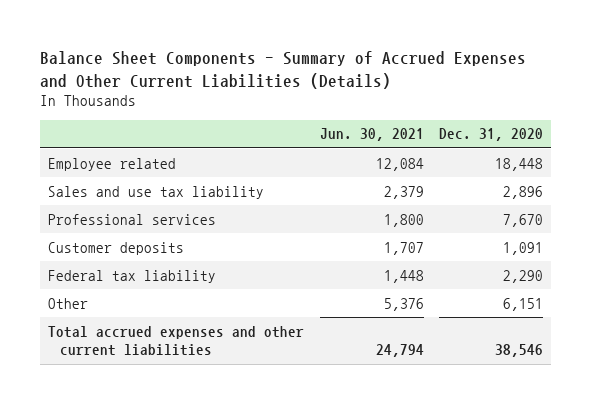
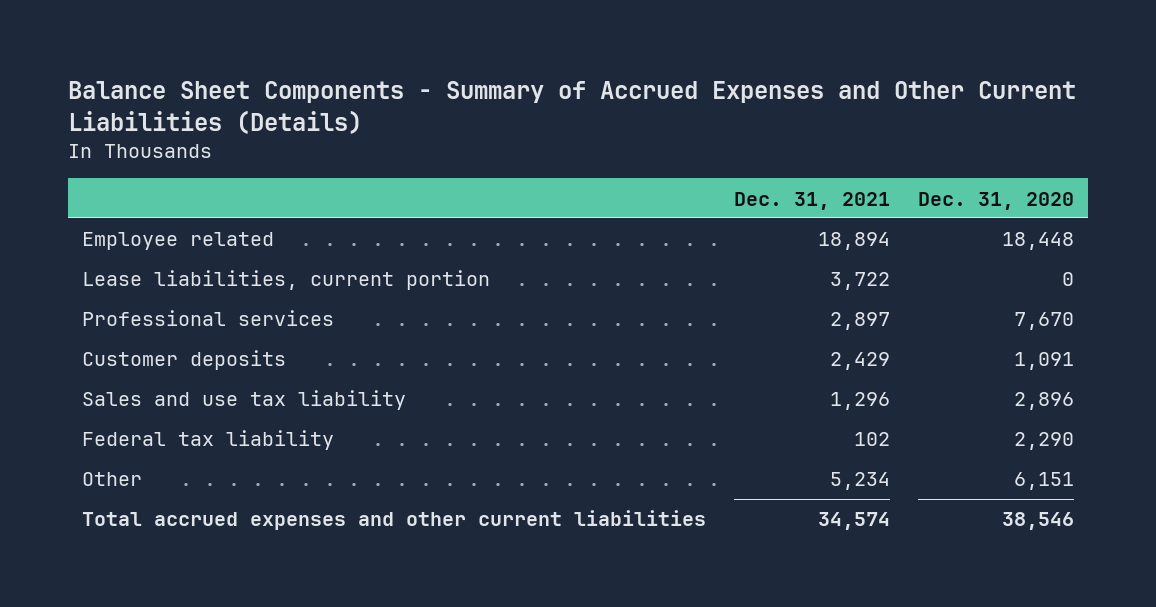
- | Jun. 30, 2021 | Dec. 31, 2020
+ | Dec. 31, 2021 | Dec. 31, 2020
+ Lease liabilities, current portion | 3,722 | 0
moved down: Sales and use tax liability | 1,296 | 2,896

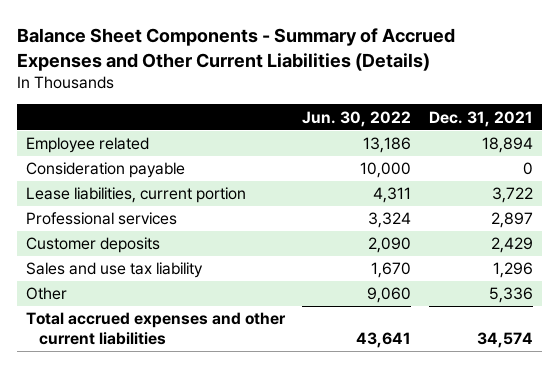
- | Dec. 31, 2021 | Dec. 31, 2020
+ | Jun. 30, 2022 | Dec. 31, 2021
+ Consideration payable | 10,000 | 0
- Federal tax liability | 102 | 2,290
- Other | 5,234 | 6,151
+ Other | 9,060 | 5,336

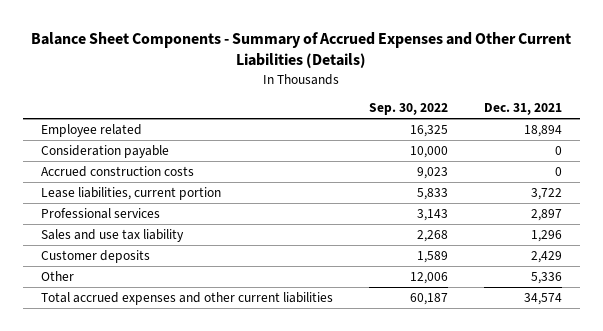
- | Jun. 30, 2022 | Dec. 31, 2021
+ | Sep. 30, 2022 | Dec. 31, 2021
+ Accrued construction costs | 9,023 | 0
moved down: Customer deposits | 1,589 | 2,429

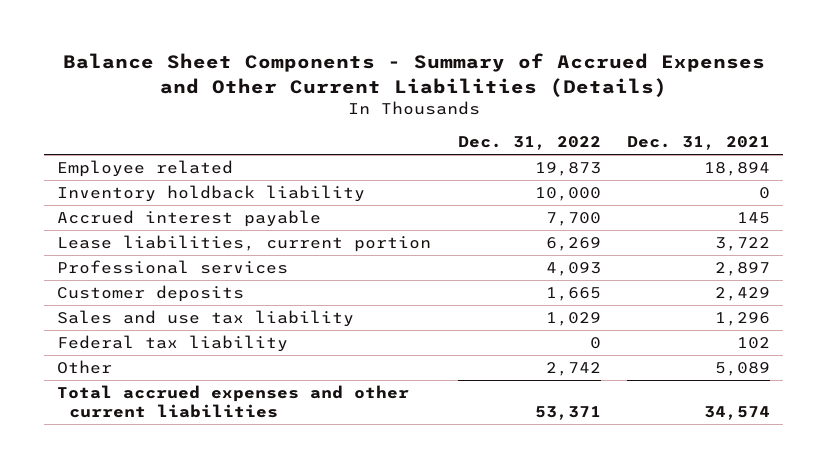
- | Sep. 30, 2022 | Dec. 31, 2021
+ | Dec. 31, 2022 | Dec. 31, 2021
- Consideration payable | 10,000 | 0
- Accrued construction costs | 9,023 | 0
+ Inventory holdback liability | 10,000 | 0
+ Accrued interest payable | 7,700 | 145
- Other | 12,006 | 5,336
moved down: Sales and use tax liability | 1,029 | 1,296
+ Federal tax liability | 0 | 102
+ Other | 2,742 | 5,089

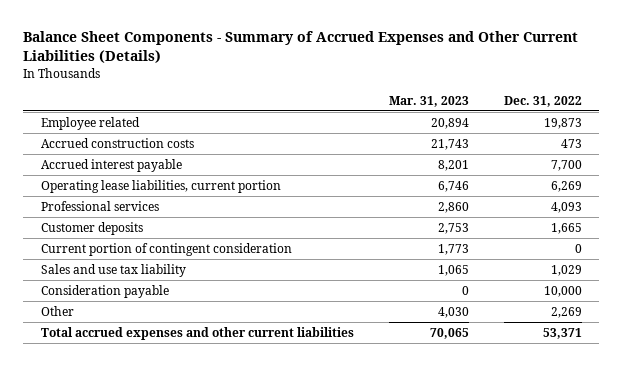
- | Dec. 31, 2022 | Dec. 31, 2021
+ | Mar. 31, 2023 | Dec. 31, 2022
- Inventory holdback liability | 10,000 | 0
+ Accrued construction costs | 21,743 | 473
- Lease liabilities, current portion | 6,269 | 3,722
+ Operating lease liabilities, current portion | 6,746 | 6,269
+ Current portion of contingent consideration | 1,773 | 0
- Federal tax liability | 0 | 102
- Other | 2,742 | 5,089
+ Consideration payable | 0 | 10,000
+ Other | 4,030 | 2,269

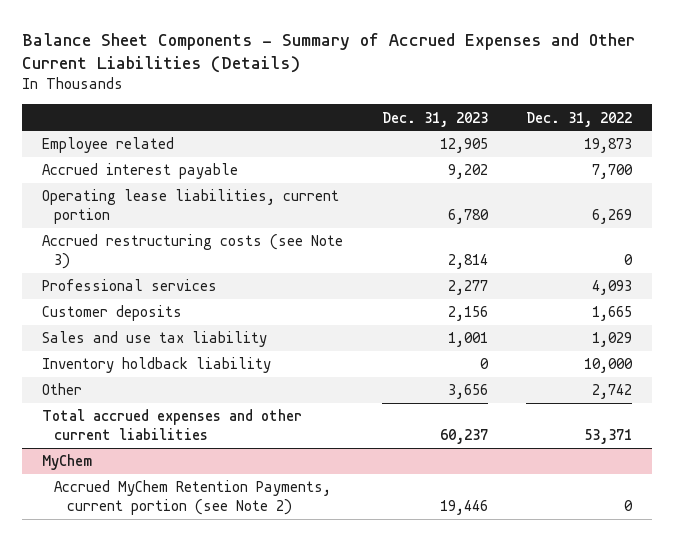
- | Mar. 31, 2023 | Dec. 31, 2022
+ | Dec. 31, 2023 | Dec. 31, 2022
- Accrued construction costs | 21,743 | 473
+ Accrued restructuring costs (see Note 3) | 2,814 | 0
- Current portion of contingent consideration | 1,773 | 0
- Consideration payable | 0 | 10,000
- Other | 4,030 | 2,269
+ Inventory holdback liability | 0 | 10,000
+ Other | 3,656 | 2,742
+ MyChem
+ Accrued MyChem Retention Payments, current portion (see Note 2) | 19,446 | 0

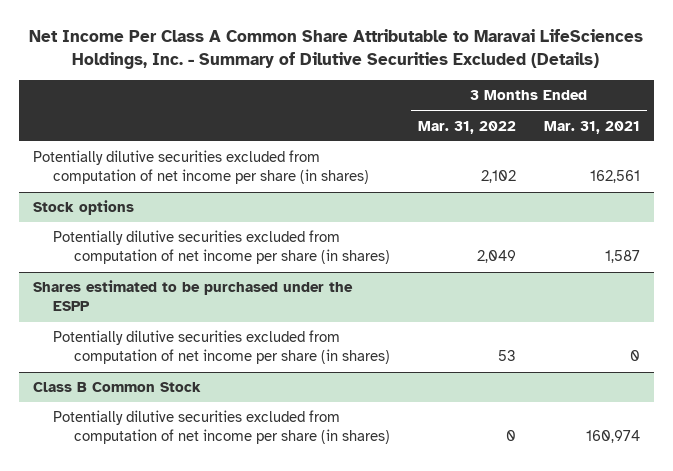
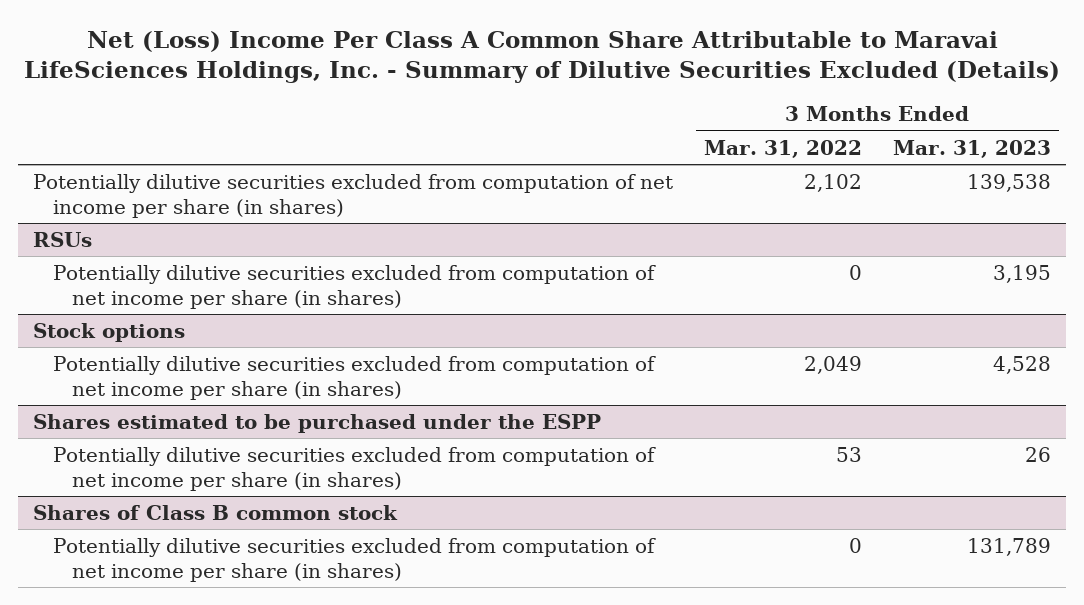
- Net Income Per Class A Common Share Attributable to Maravai LifeSciences Holdings, Inc. - Summary of Dilutive Securities Excluded (Details)
+ Net (Loss) Income Per Class A Common Share Attributable to Maravai LifeSciences Holdings, Inc. - Summary of Dilutive Securities Excluded (Details)
- | 3 Months Ended Mar. 31, 2022 | 3 Months Ended Mar. 31, 2021
+ | 3 Months Ended Mar. 31, 2022 | 3 Months Ended Mar. 31, 2023
+ RSUs
+ Potentially dilutive securities excluded from computation of net income per share (in shares) | 0 | 3,195
- Class B Common Stock
+ Shares of Class B common stock

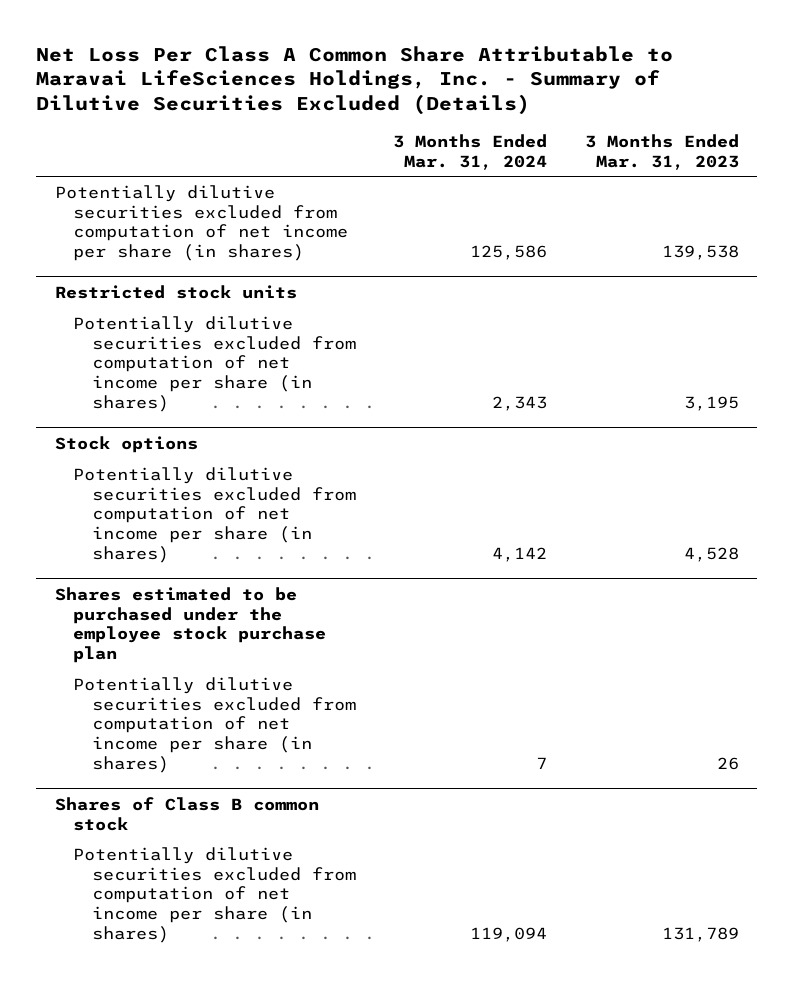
- Net (Loss) Income Per Class A Common Share Attributable to Maravai LifeSciences Holdings, Inc. - Summary of Dilutive Securities Excluded (Details)
+ Net Loss Per Class A Common Share Attributable to Maravai LifeSciences Holdings, Inc. - Summary of Dilutive Securities Excluded (Details)
- | 3 Months Ended Mar. 31, 2022 | 3 Months Ended Mar. 31, 2023
+ | 3 Months Ended Mar. 31, 2024 | 3 Months Ended Mar. 31, 2023
- RSUs
+ Restricted stock units
- Shares estimated to be purchased under the ESPP
+ Shares estimated to be purchased under the employee stock purchase plan

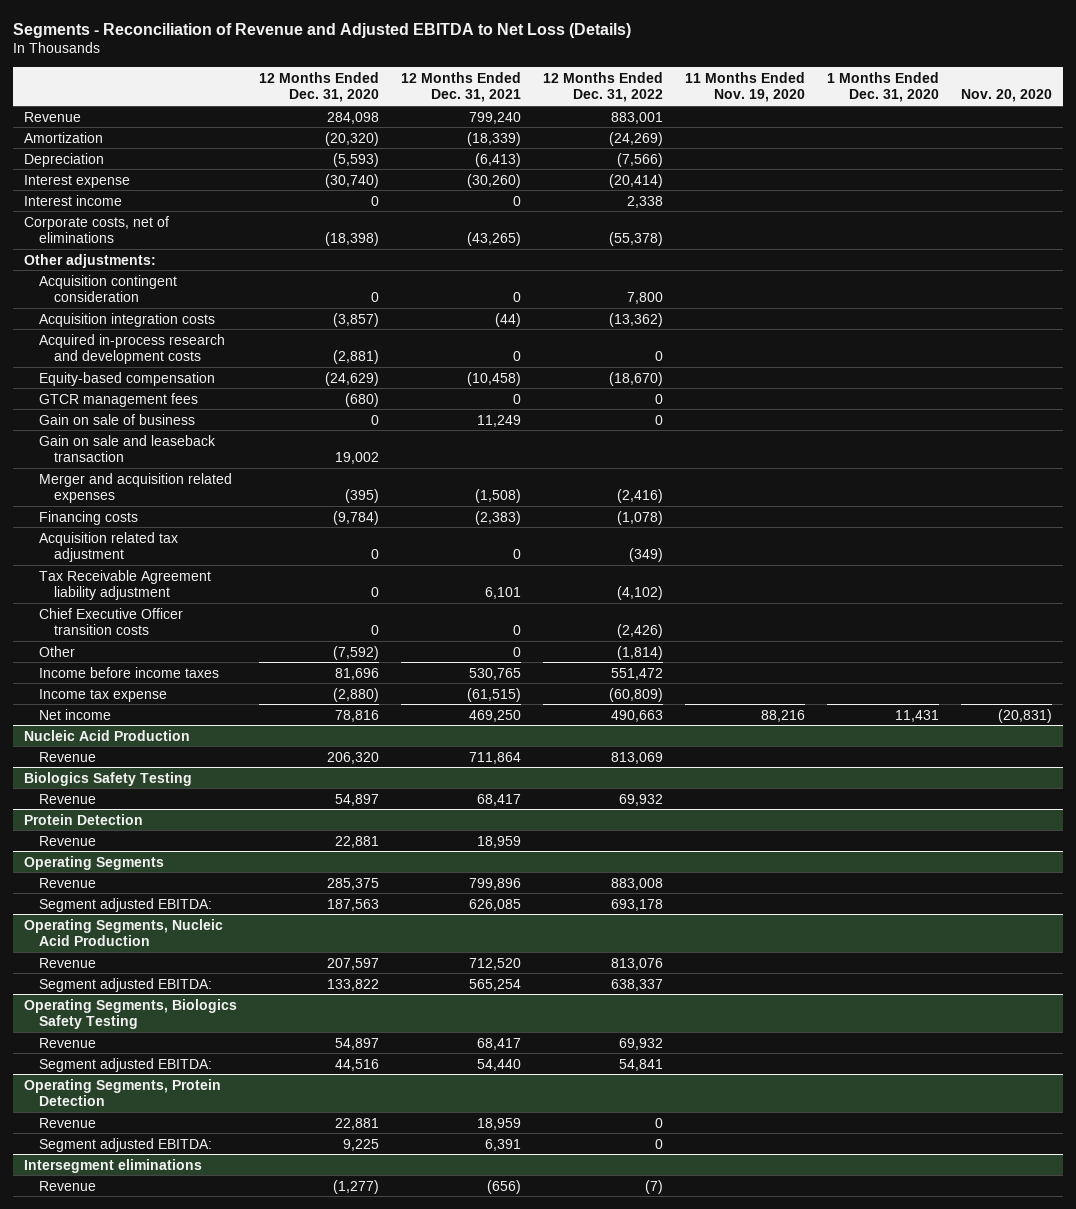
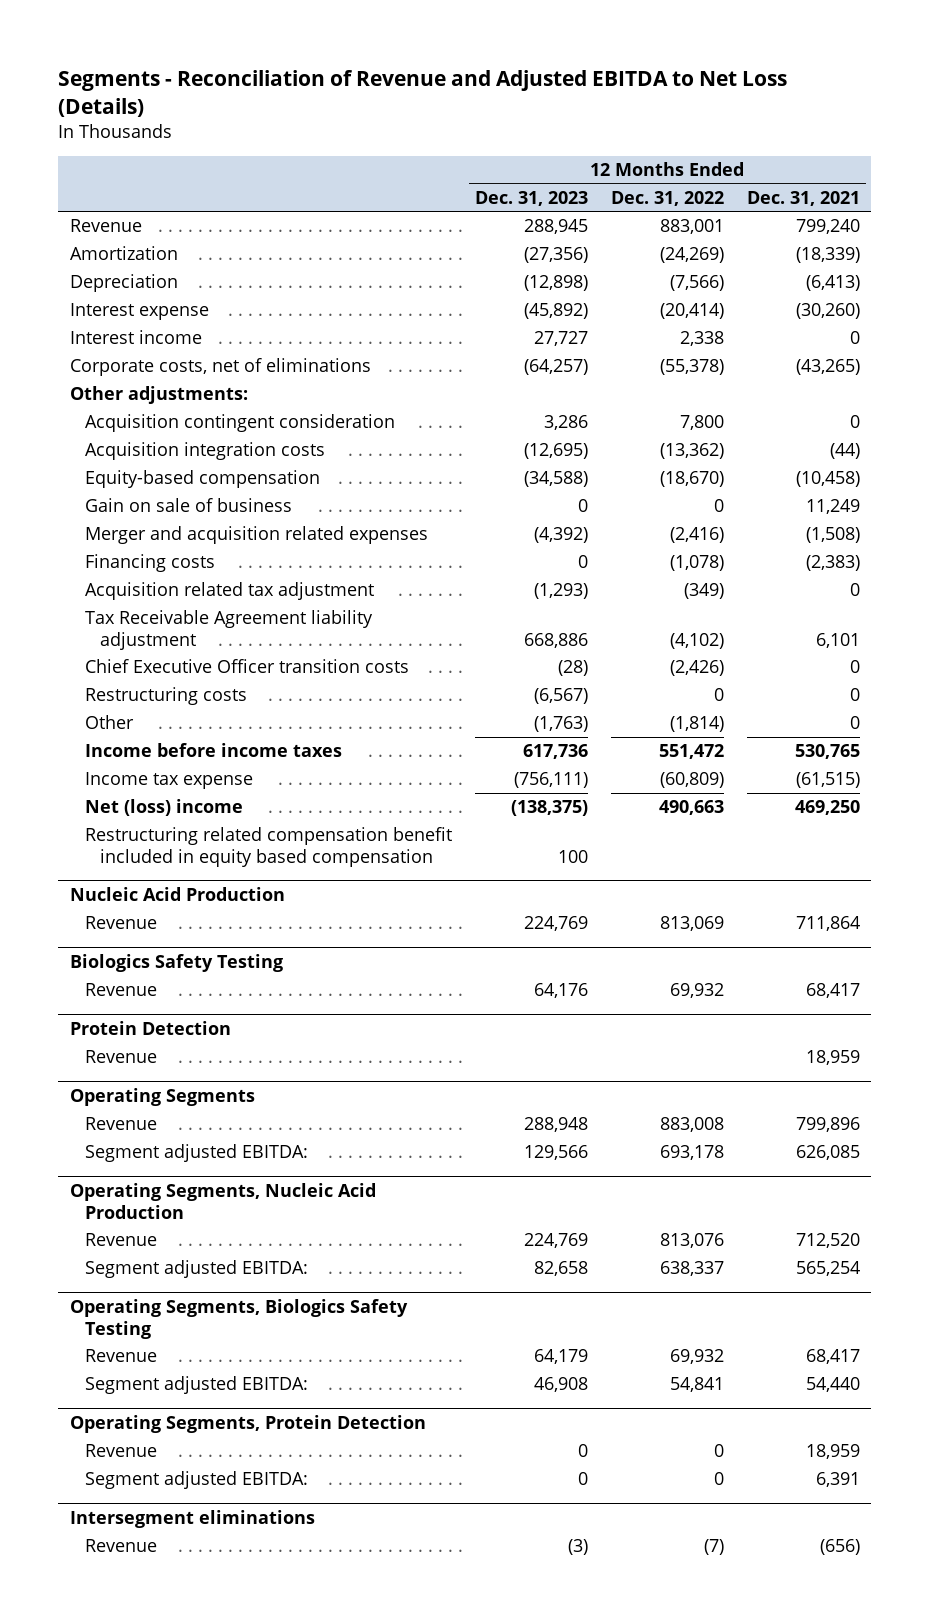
- | 12 Months Ended Dec. 31, 2020 | 12 Months Ended Dec. 31, 2021 | 12 Months Ended Dec. 31, 2022 | 11 Months Ended Nov. 19, 2020 | 1 Months Ended Dec. 31, 2020 | Nov. 20, 2020
+ | 12 Months Ended Dec. 31, 2023 | 12 Months Ended Dec. 31, 2022 | 12 Months Ended Dec. 31, 2021
- Acquired in-process research and development costs | (2,881) | 0 | 0 | | |
- GTCR management fees | (680) | 0 | 0 | | |
- Gain on sale and leaseback transaction | 19,002 | | | | |
+ Restructuring costs | (6,567) | 0 | 0
- Net income | 78,816 | 469,250 | 490,663 | 88,216 | 11,431 | (20,831)
+ Net (loss) income | (138,375) | 490,663 | 469,250
+ Restructuring related compensation benefit included in equity based compensation | 100 | |

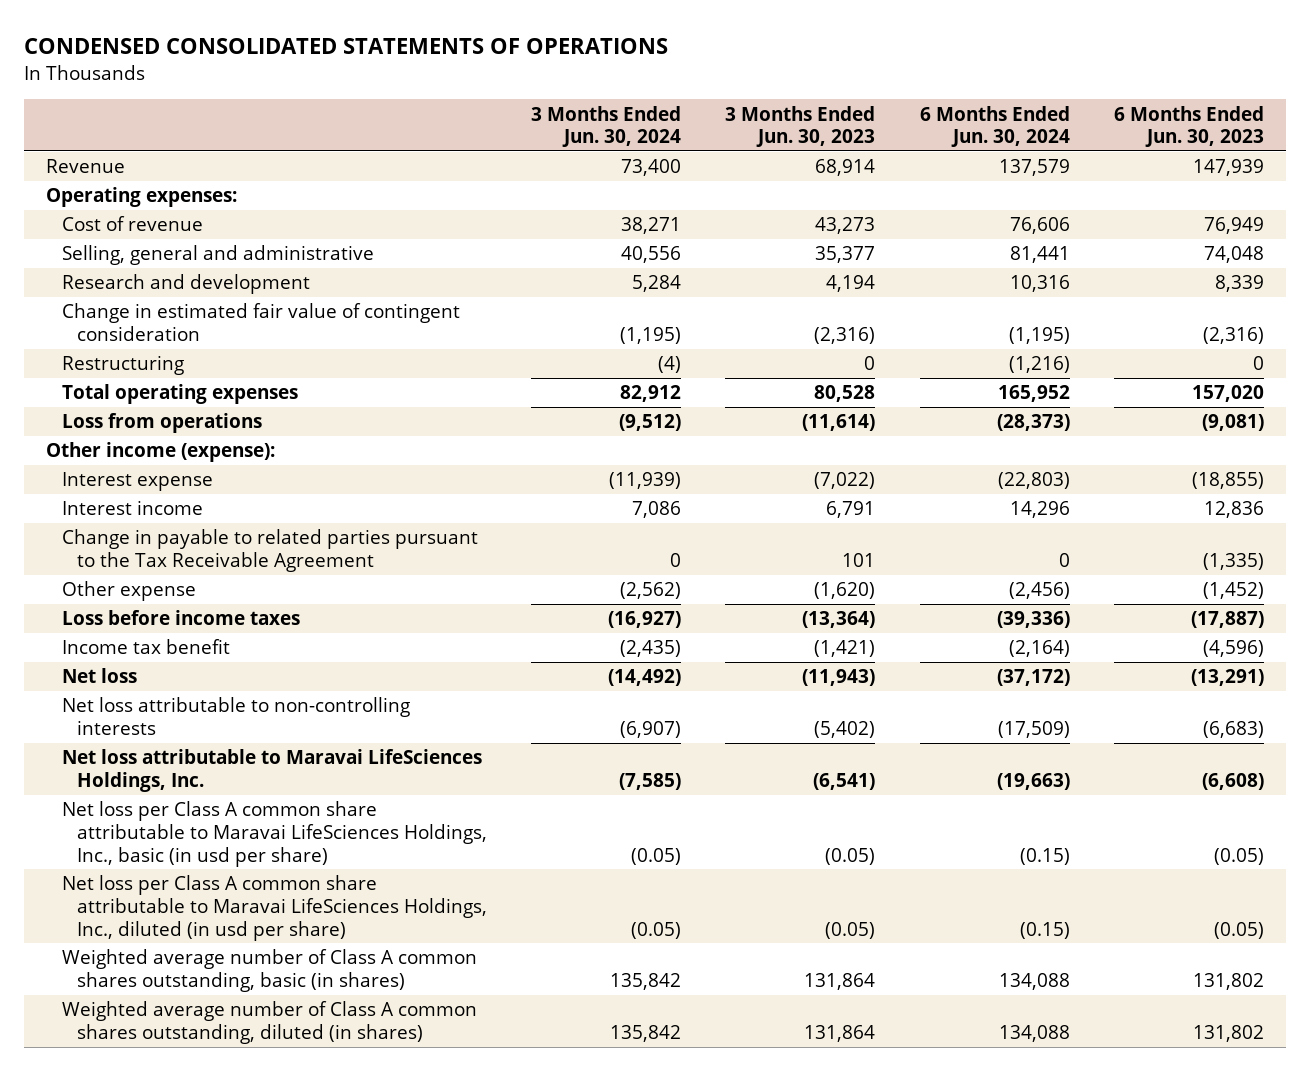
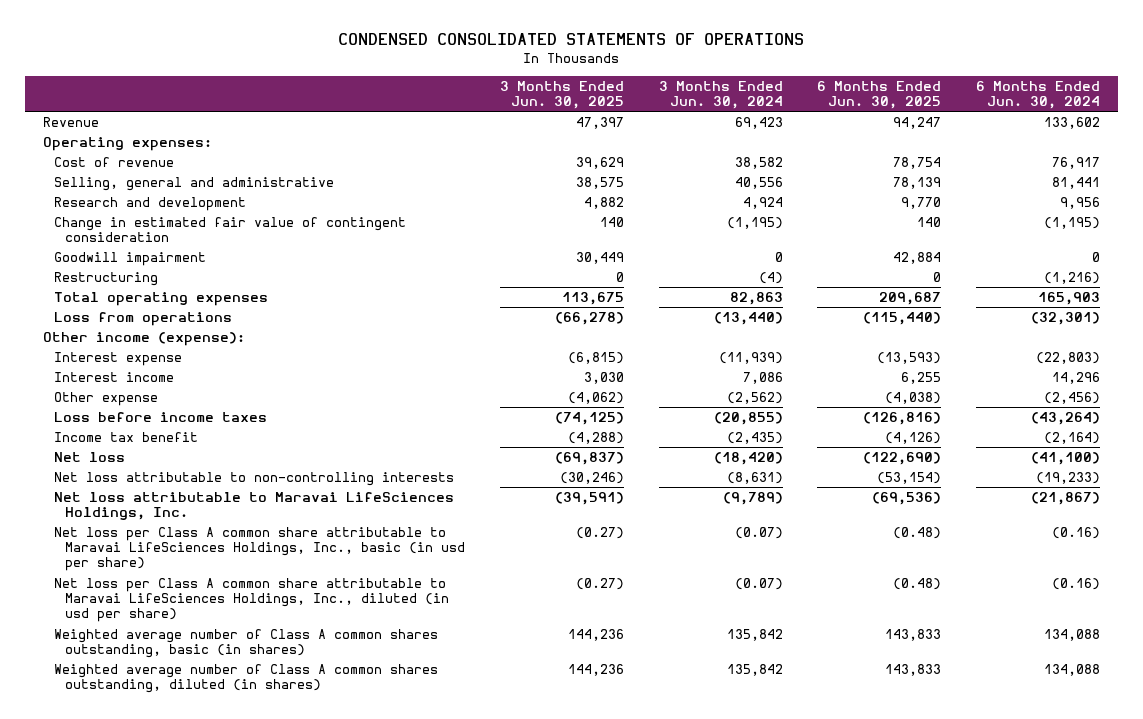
- | 3 Months Ended Jun. 30, 2024 | 3 Months Ended Jun. 30, 2023 | 6 Months Ended Jun. 30, 2024 | 6 Months Ended Jun. 30, 2023
+ | 3 Months Ended Jun. 30, 2025 | 3 Months Ended Jun. 30, 2024 | 6 Months Ended Jun. 30, 2025 | 6 Months Ended Jun. 30, 2024
- Revenue | 73,400 | 68,914 | 137,579 | 147,939
+ Revenue | 47,397 | 69,423 | 94,247 | 133,602
- Cost of revenue | 38,271 | 43,273 | 76,606 | 76,949
+ Cost of revenue | 39,629 | 38,582 | 78,754 | 76,917
- Research and development | 5,284 | 4,194 | 10,316 | 8,339
+ Research and development | 4,882 | 4,924 | 9,770 | 9,956
+ Goodwill impairment | 30,449 | 0 | 42,884 | 0
- Total operating expenses | 82,912 | 80,528 | 165,952 | 157,020
- Loss from operations | (9,512) | (11,614) | (28,373) | (9,081)
+ Total operating expenses | 113,675 | 82,863 | 209,687 | 165,903
+ Loss from operations | (66,278) | (13,440) | (115,440) | (32,301)
- Change in payable to related parties pursuant to the Tax Receivable Agreement | 0 | 101 | 0 | (1,335)
- Loss before income taxes | (16,927) | (13,364) | (39,336) | (17,887)
+ Loss before income taxes | (74,125) | (20,855) | (126,816) | (43,264)
- Net loss | (14,492) | (11,943) | (37,172) | (13,291)
- Net loss attributable to non-controlling interests | (6,907) | (5,402) | (17,509) | (6,683)
- Net loss attributable to Maravai LifeSciences Holdings, Inc. | (7,585) | (6,541) | (19,663) | (6,608)
- Net loss per Class A common share attributable to Maravai LifeSciences Holdings, Inc., basic (in usd per share) | (0.05) | (0.05) | (0.15) | (0.05)
- Net loss per Class A common share attributable to Maravai LifeSciences Holdings, Inc., diluted (in usd per share) | (0.05) | (0.05) | (0.15) | (0.05)
+ Net loss | (69,837) | (18,420) | (122,690) | (41,100)
+ Net loss attributable to non-controlling interests | (30,246) | (8,631) | (53,154) | (19,233)
+ Net loss attributable to Maravai LifeSciences Holdings, Inc. | (39,591) | (9,789) | (69,536) | (21,867)
+ Net loss per Class A common share attributable to Maravai LifeSciences Holdings, Inc., basic (in usd per share) | (0.27) | (0.07) | (0.48) | (0.16)
+ Net loss per Class A common share attributable to Maravai LifeSciences Holdings, Inc., diluted (in usd per share) | (0.27) | (0.07) | (0.48) | (0.16)

